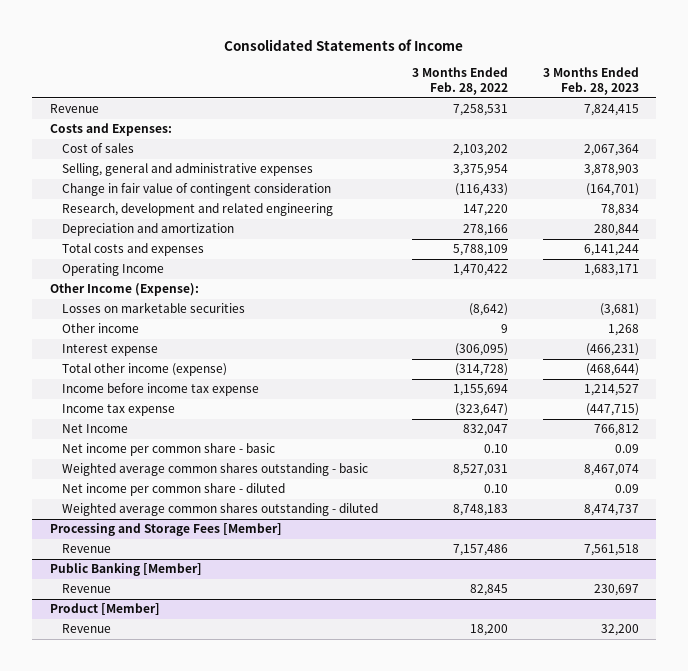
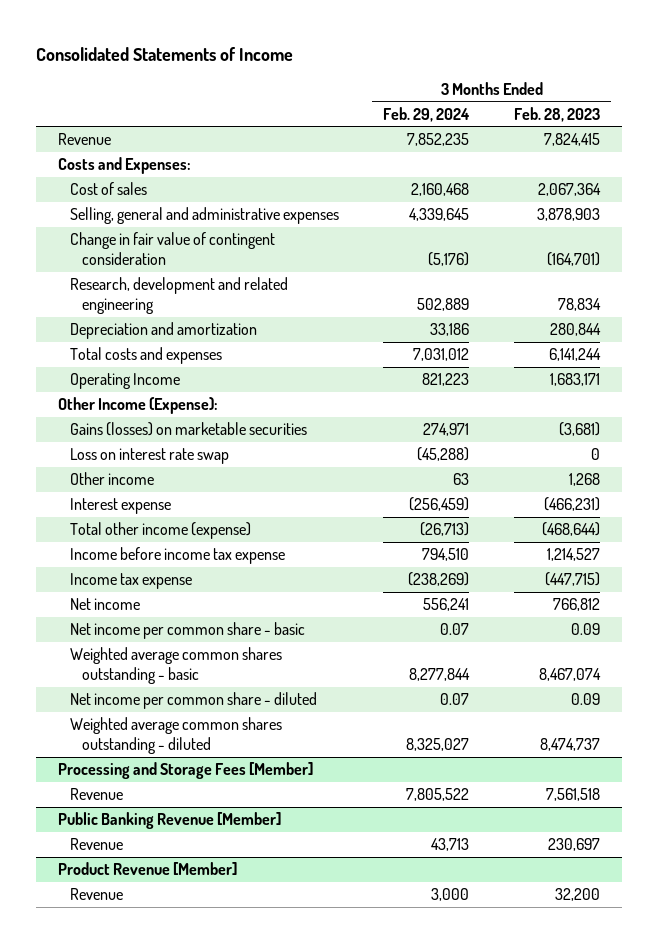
- | 3 Months Ended Feb. 28, 2022 | 3 Months Ended Feb. 28, 2023
+ | 3 Months Ended Feb. 29, 2024 | 3 Months Ended Feb. 28, 2023
- Losses on marketable securities | (8,642) | (3,681)
+ Gains (losses) on marketable securities | 274,971 | (3,681)
+ Loss on interest rate swap | (45,288) | 0
- Net Income | 832,047 | 766,812
+ Net income | 556,241 | 766,812
- Public Banking [Member]
+ Public Banking Revenue [Member]
- Product [Member]
+ Product Revenue [Member]

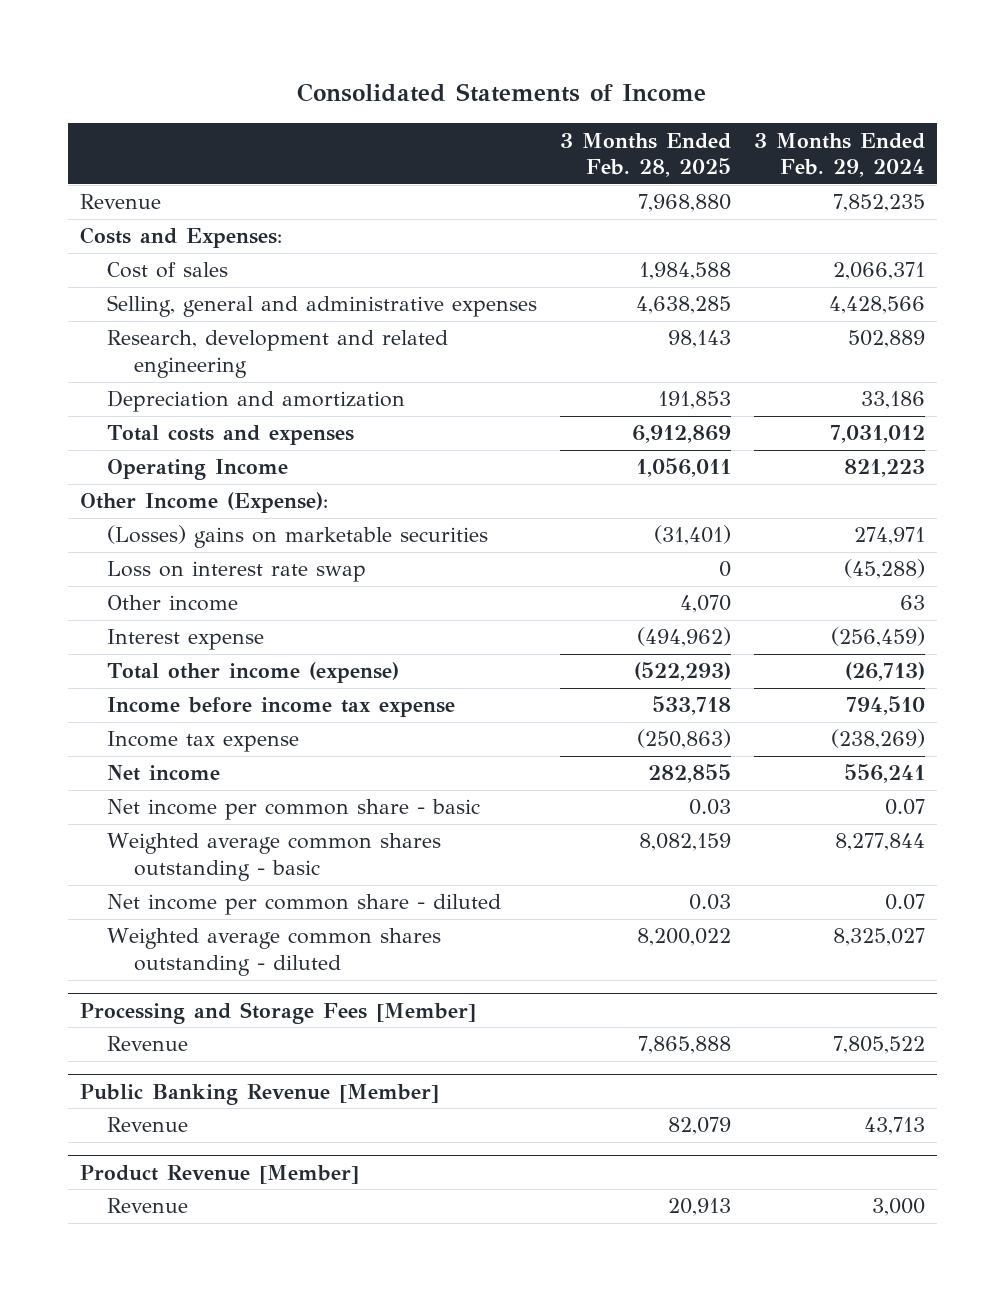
- | 3 Months Ended Feb. 29, 2024 | 3 Months Ended Feb. 28, 2023
+ | 3 Months Ended Feb. 28, 2025 | 3 Months Ended Feb. 29, 2024
- Cost of sales | 2,160,468 | 2,067,364
- Selling, general and administrative expenses | 4,339,645 | 3,878,903
- Change in fair value of contingent consideration | (5,176) | (164,701)
+ Cost of sales | 1,984,588 | 2,066,371
+ Selling, general and administrative expenses | 4,638,285 | 4,428,566
- Gains (losses) on marketable securities | 274,971 | (3,681)
+ (Losses) gains on marketable securities | (31,401) | 274,971

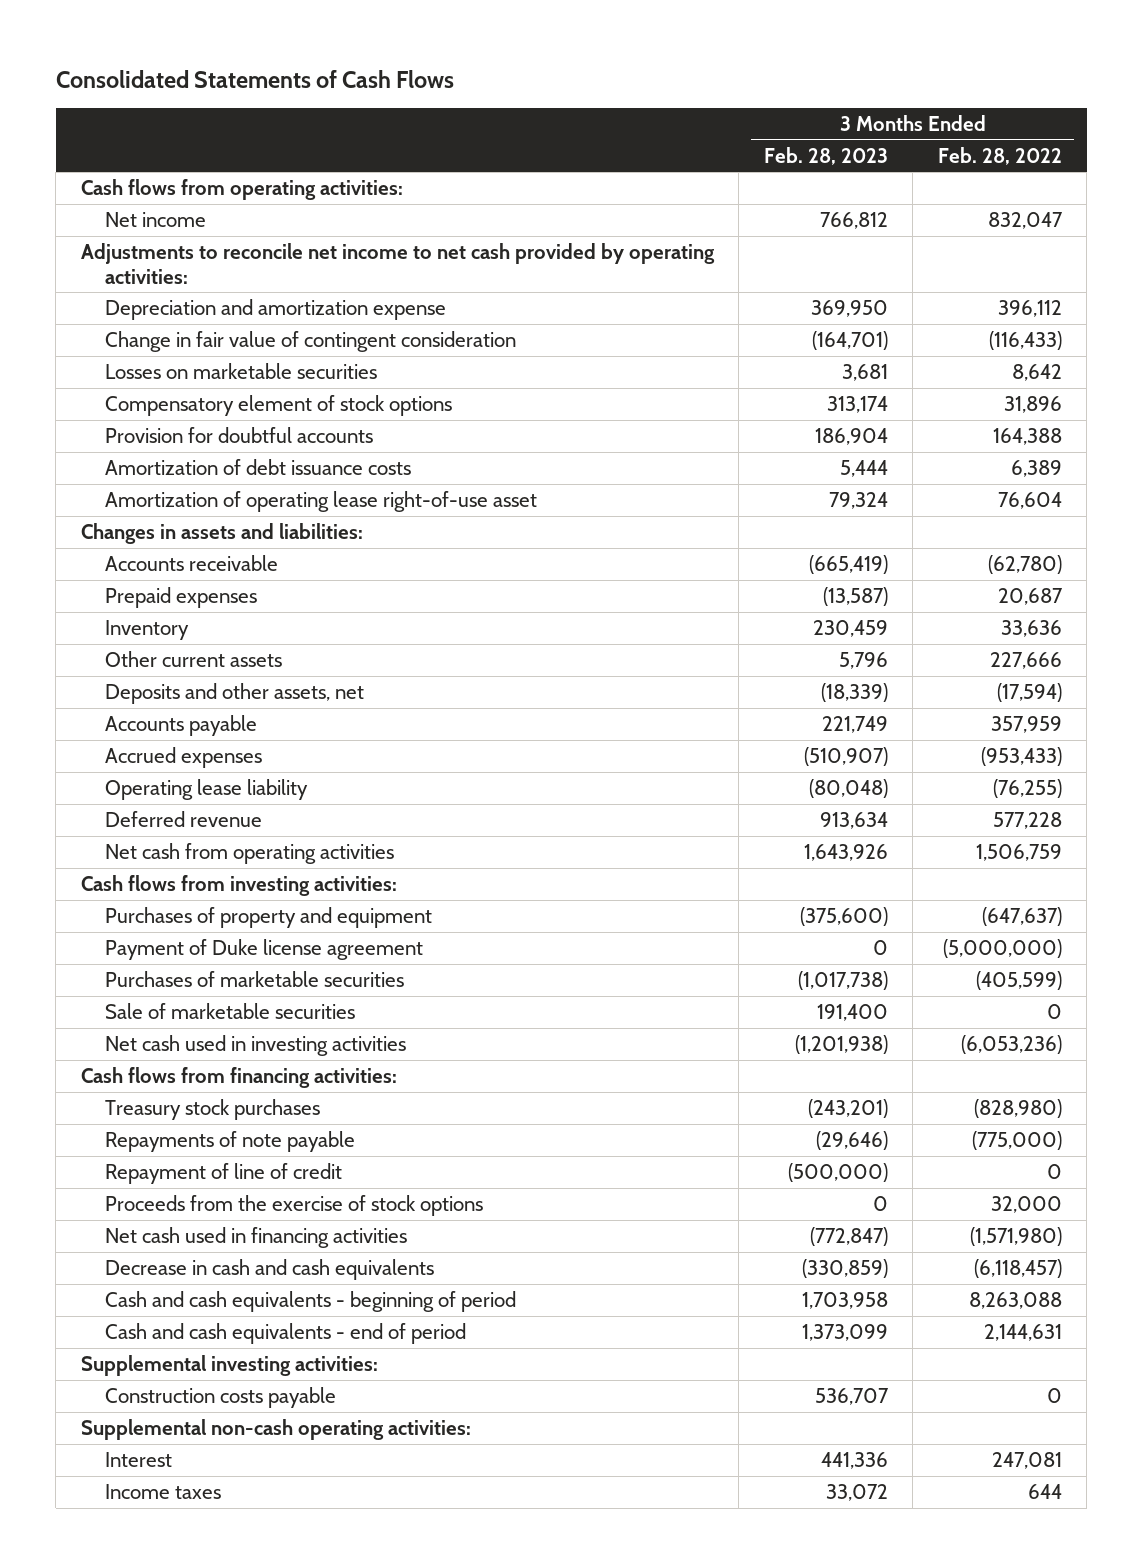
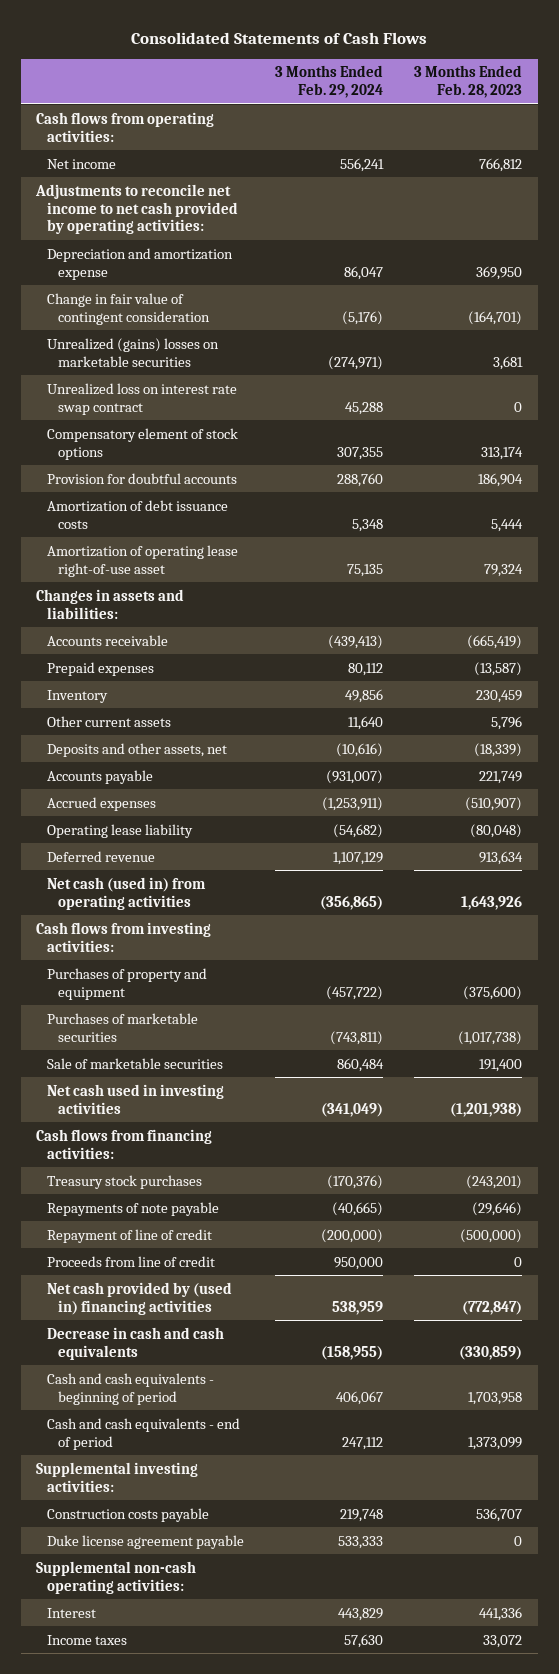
- | 3 Months Ended Feb. 28, 2023 | 3 Months Ended Feb. 28, 2022
+ | 3 Months Ended Feb. 29, 2024 | 3 Months Ended Feb. 28, 2023
- Losses on marketable securities | 3,681 | 8,642
+ Unrealized (gains) losses on marketable securities | (274,971) | 3,681
+ Unrealized loss on interest rate swap contract | 45,288 | 0
- Net cash from operating activities | 1,643,926 | 1,506,759
+ Net cash (used in) from operating activities | (356,865) | 1,643,926
- Payment of Duke license agreement | 0 | (5,000,000)
- Proceeds from the exercise of stock options | 0 | 32,000
- Net cash used in financing activities | (772,847) | (1,571,980)
+ Proceeds from line of credit | 950,000 | 0
+ Net cash provided by (used in) financing activities | 538,959 | (772,847)
+ Duke license agreement payable | 533,333 | 0

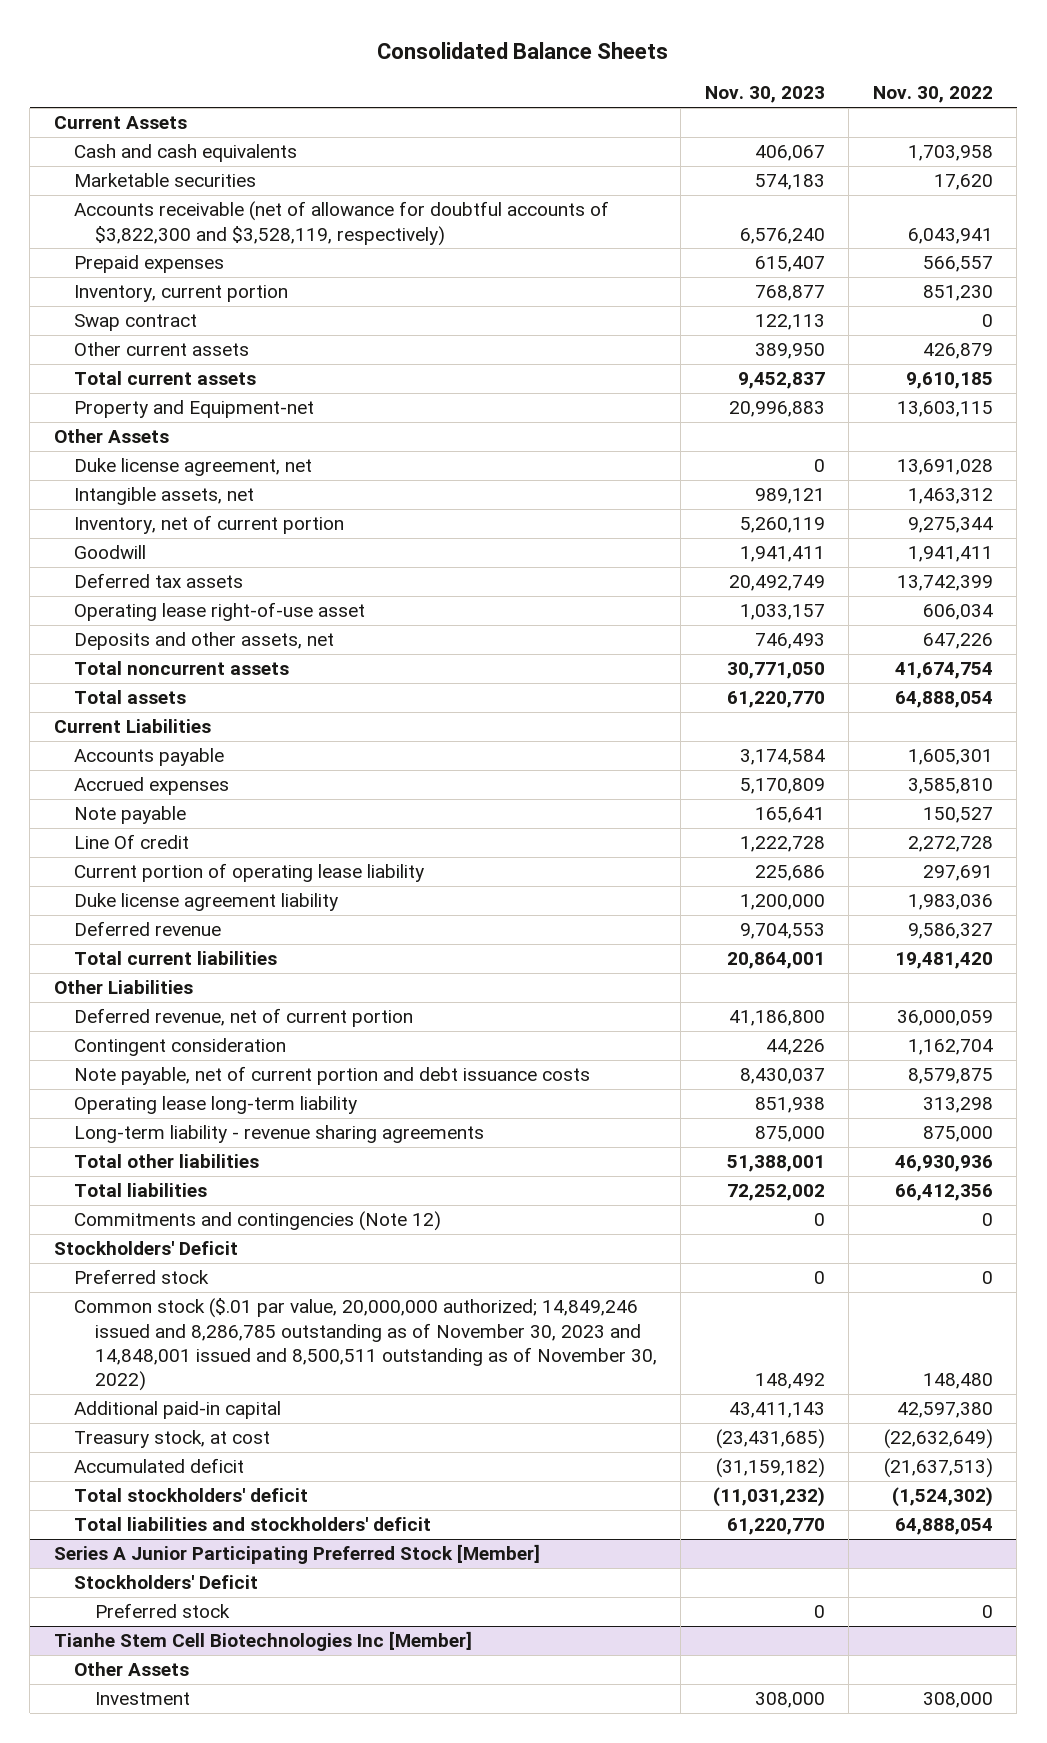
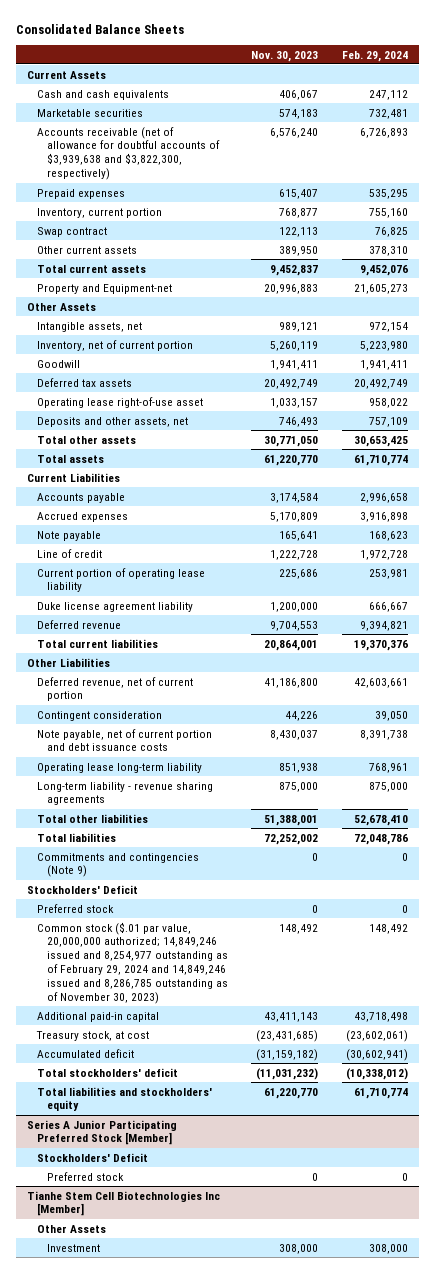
- | Nov. 30, 2023 | Nov. 30, 2022
+ | Nov. 30, 2023 | Feb. 29, 2024
- Accounts receivable (net of allowance for doubtful accounts of $3,822,300 and $3,528,119, respectively) | 6,576,240 | 6,043,941
+ Accounts receivable (net of allowance for doubtful accounts of $3,939,638 and $3,822,300, respectively) | 6,576,240 | 6,726,893
- Duke license agreement, net | 0 | 13,691,028
- Total noncurrent assets | 30,771,050 | 41,674,754
+ Total other assets | 30,771,050 | 30,653,425
- Line Of credit | 1,222,728 | 2,272,728
+ Line of credit | 1,222,728 | 1,972,728
- Commitments and contingencies (Note 12) | 0 | 0
+ Commitments and contingencies (Note 9) | 0 | 0
- Common stock ($.01 par value, 20,000,000 authorized; 14,849,246 issued and 8,286,785 outstanding as of November 30, 2023 and 14,848,001 issued and 8,500,511 outstanding as of November 30, 2022) | 148,492 | 148,480
+ Common stock ($.01 par value, 20,000,000 authorized; 14,849,246 issued and 8,254,977 outstanding as of February 29, 2024 and 14,849,246 issued and 8,286,785 outstanding as of November 30, 2023) | 148,492 | 148,492
- Total liabilities and stockholders' deficit | 61,220,770 | 64,888,054
+ Total liabilities and stockholders' equity | 61,220,770 | 61,710,774

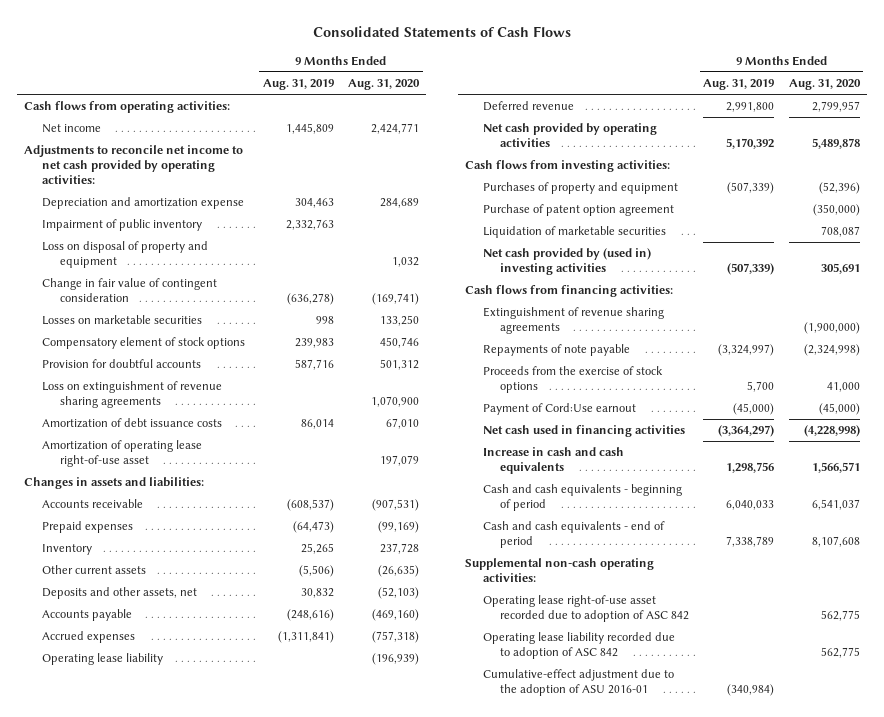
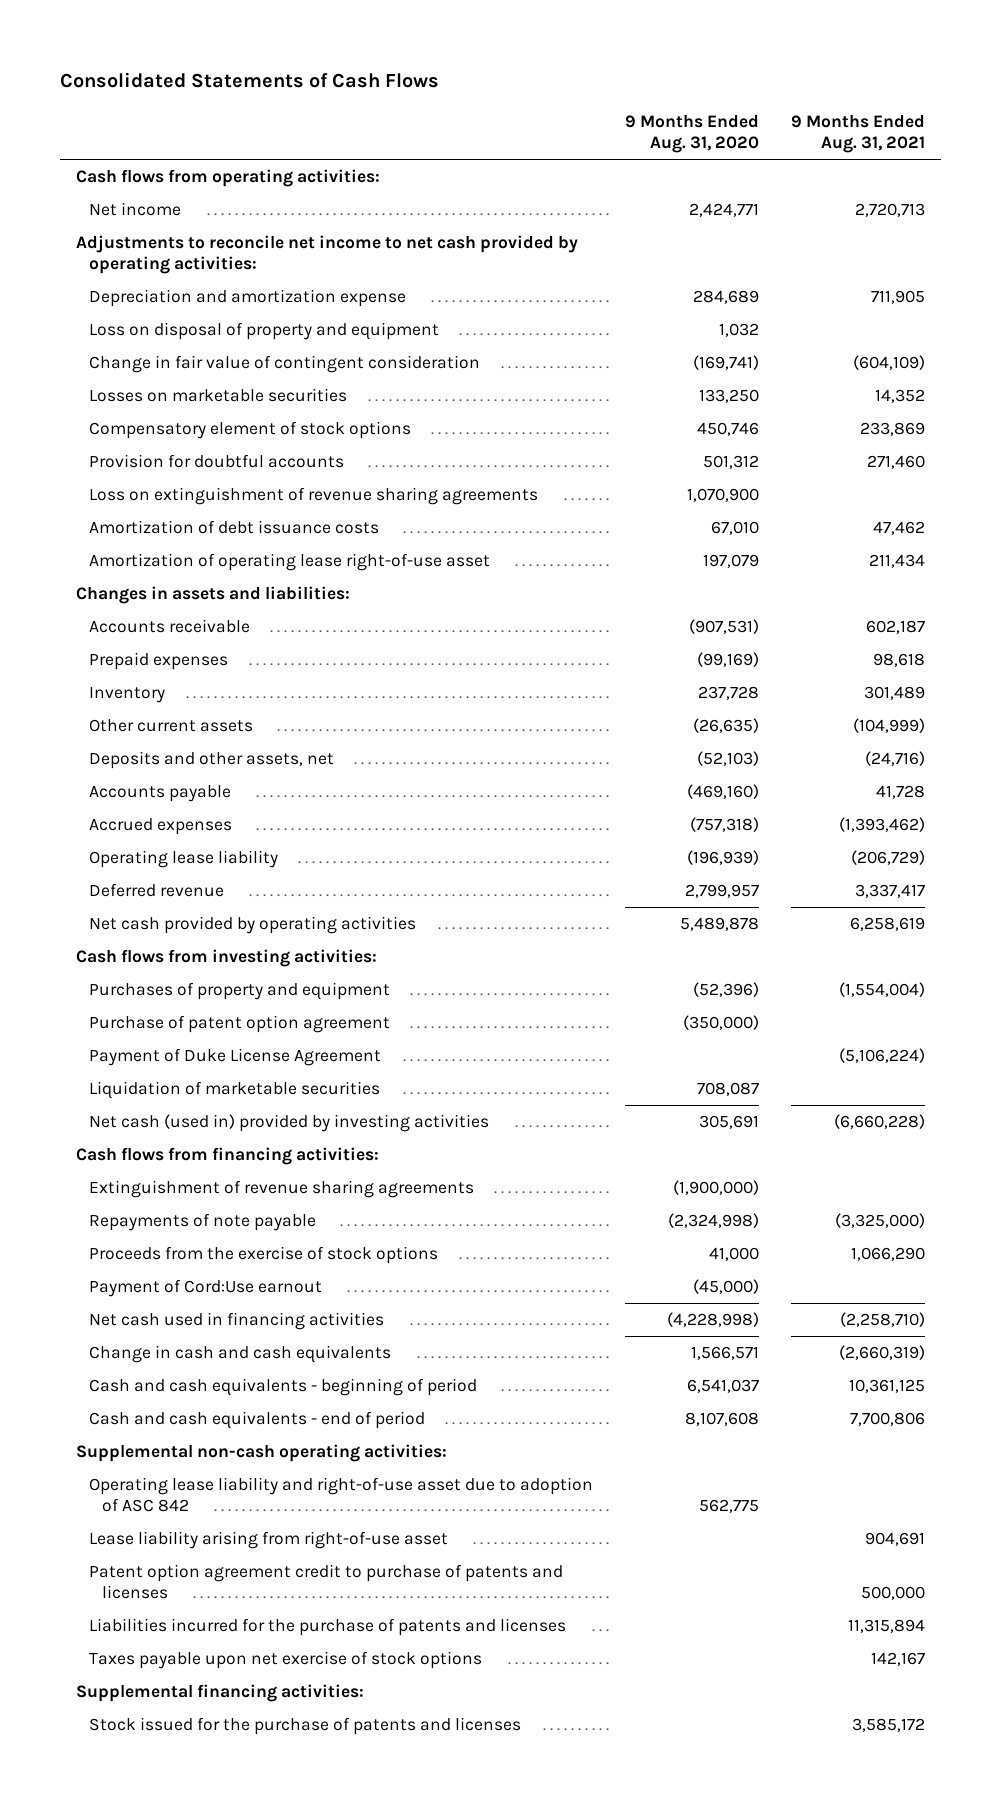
- | 9 Months Ended Aug. 31, 2019 | 9 Months Ended Aug. 31, 2020
+ | 9 Months Ended Aug. 31, 2020 | 9 Months Ended Aug. 31, 2021
- Impairment of public inventory | 2,332,763 |
+ Payment of Duke License Agreement | | (5,106,224)
- Net cash provided by (used in) investing activities | (507,339) | 305,691
+ Net cash (used in) provided by investing activities | 305,691 | (6,660,228)
- Increase in cash and cash equivalents | 1,298,756 | 1,566,571
+ Change in cash and cash equivalents | 1,566,571 | (2,660,319)
- Operating lease right-of-use asset recorded due to adoption of ASC 842 | | 562,775
- Operating lease liability recorded due to adoption of ASC 842 | | 562,775
- Cumulative-effect adjustment due to the adoption of ASU 2016-01 | (340,984) |
+ Operating lease liability and right-of-use asset due to adoption of ASC 842 | 562,775 |
+ Lease liability arising from right-of-use asset | | 904,691
+ Patent option agreement credit to purchase of patents and licenses | | 500,000
+ Liabilities incurred for the purchase of patents and licenses | | 11,315,894
+ Taxes payable upon net exercise of stock options | | 142,167
+ Supplemental financing activities:
+ Stock issued for the purchase of patents and licenses | | 3,585,172

